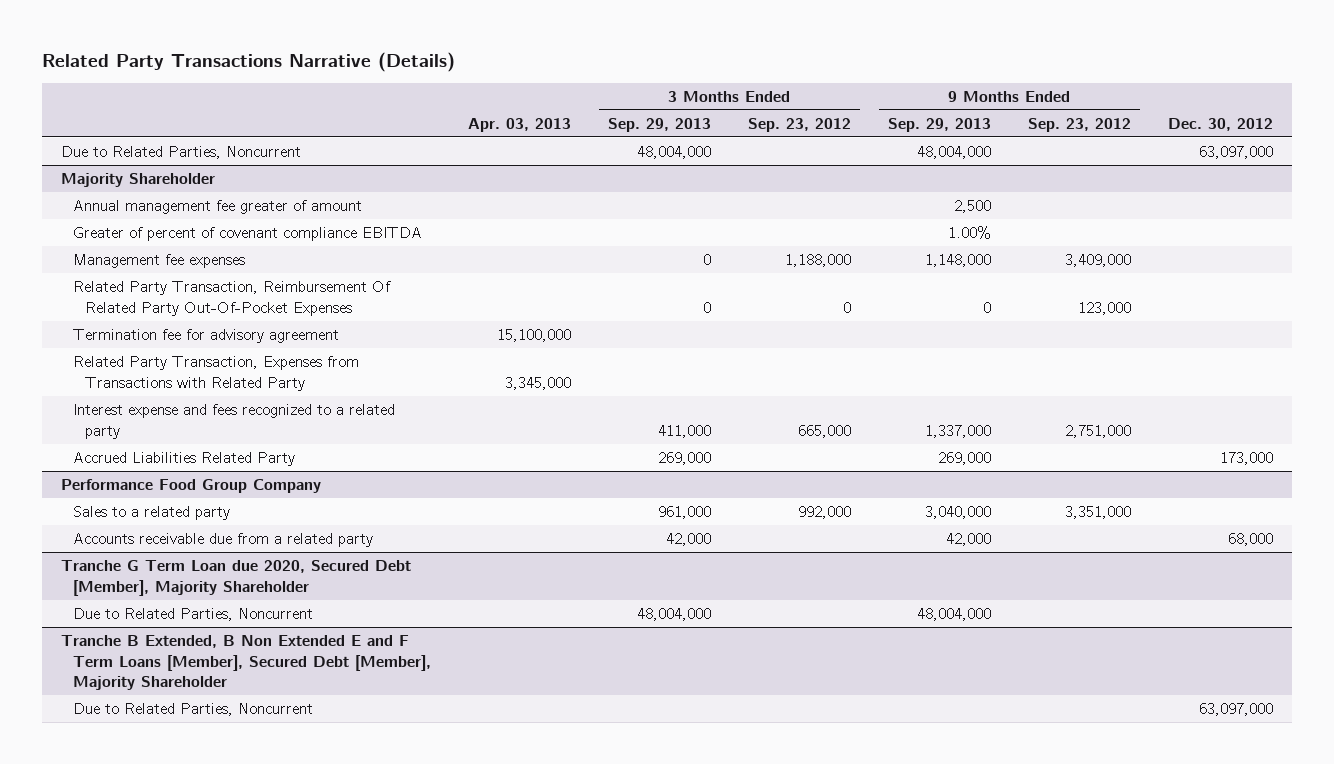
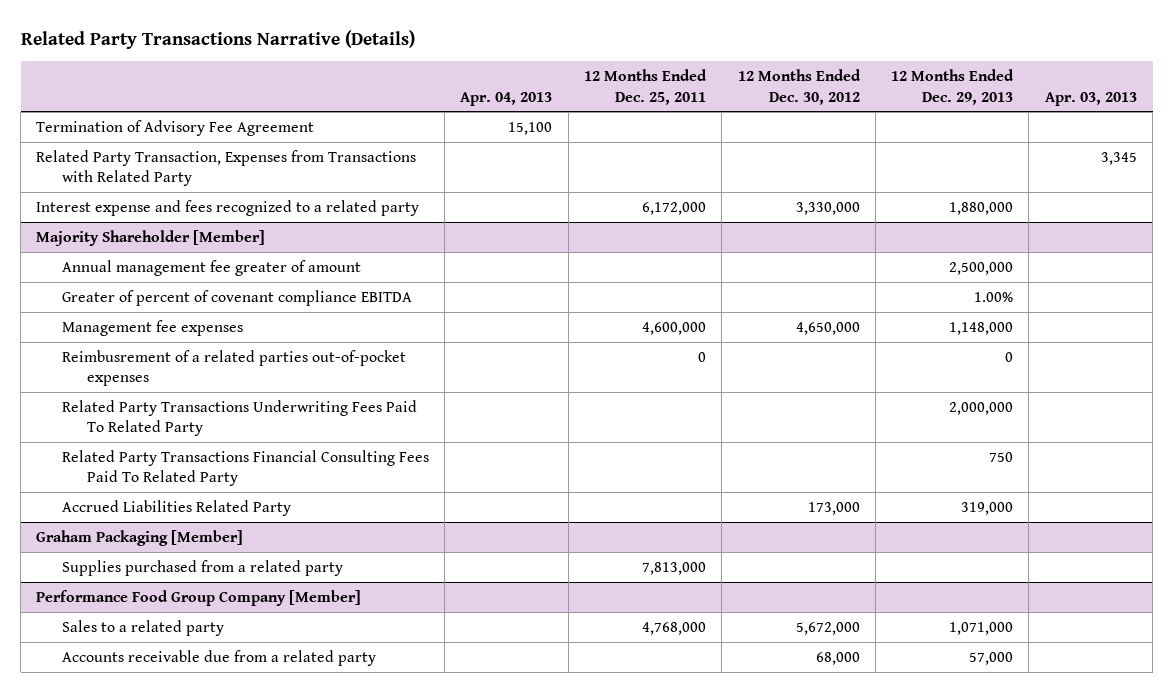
- | Apr. 03, 2013 | 3 Months Ended Sep. 29, 2013 | 3 Months Ended Sep. 23, 2012 | 9 Months Ended Sep. 29, 2013 | 9 Months Ended Sep. 23, 2012 | Dec. 30, 2012
+ | Apr. 04, 2013 | 12 Months Ended Dec. 25, 2011 | 12 Months Ended Dec. 30, 2012 | 12 Months Ended Dec. 29, 2013 | Apr. 03, 2013
- Due to Related Parties, Noncurrent | | 48,004,000 | | 48,004,000 | | 63,097,000
- Majority Shareholder
+ Termination of Advisory Fee Agreement | 15,100 | | | |
+ Related Party Transaction, Expenses from Transactions with Related Party | | | | | 3,345
+ Interest expense and fees recognized to a related party | | 6,172,000 | 3,330,000 | 1,880,000 |
+ Majority Shareholder [Member]
- Related Party Transaction, Reimbursement Of Related Party Out-Of-Pocket Expenses | | 0 | 0 | 0 | 123,000 |
- Termination fee for advisory agreement | 15,100,000 | | | | |
- Related Party Transaction, Expenses from Transactions with Related Party | 3,345,000 | | | | |
- Interest expense and fees recognized to a related party | | 411,000 | 665,000 | 1,337,000 | 2,751,000 |
+ Reimbusrement of a related parties out-of-pocket expenses | | 0 | | 0 |
+ Related Party Transactions Underwriting Fees Paid To Related Party | | | | 2,000,000 |
+ Related Party Transactions Financial Consulting Fees Paid To Related Party | | | | 750 |
- Performance Food Group Company
+ Graham Packaging [Member]
+ Supplies purchased from a related party | | 7,813,000 | | |
+ Performance Food Group Company [Member]
- Tranche G Term Loan due 2020, Secured Debt [Member], Majority Shareholder
- Due to Related Parties, Noncurrent | | 48,004,000 | | 48,004,000 | |
- Tranche B Extended, B Non Extended E and F Term Loans [Member], Secured Debt [Member], Majority Shareholder
- Due to Related Parties, Noncurrent | | | | | | 63,097,000

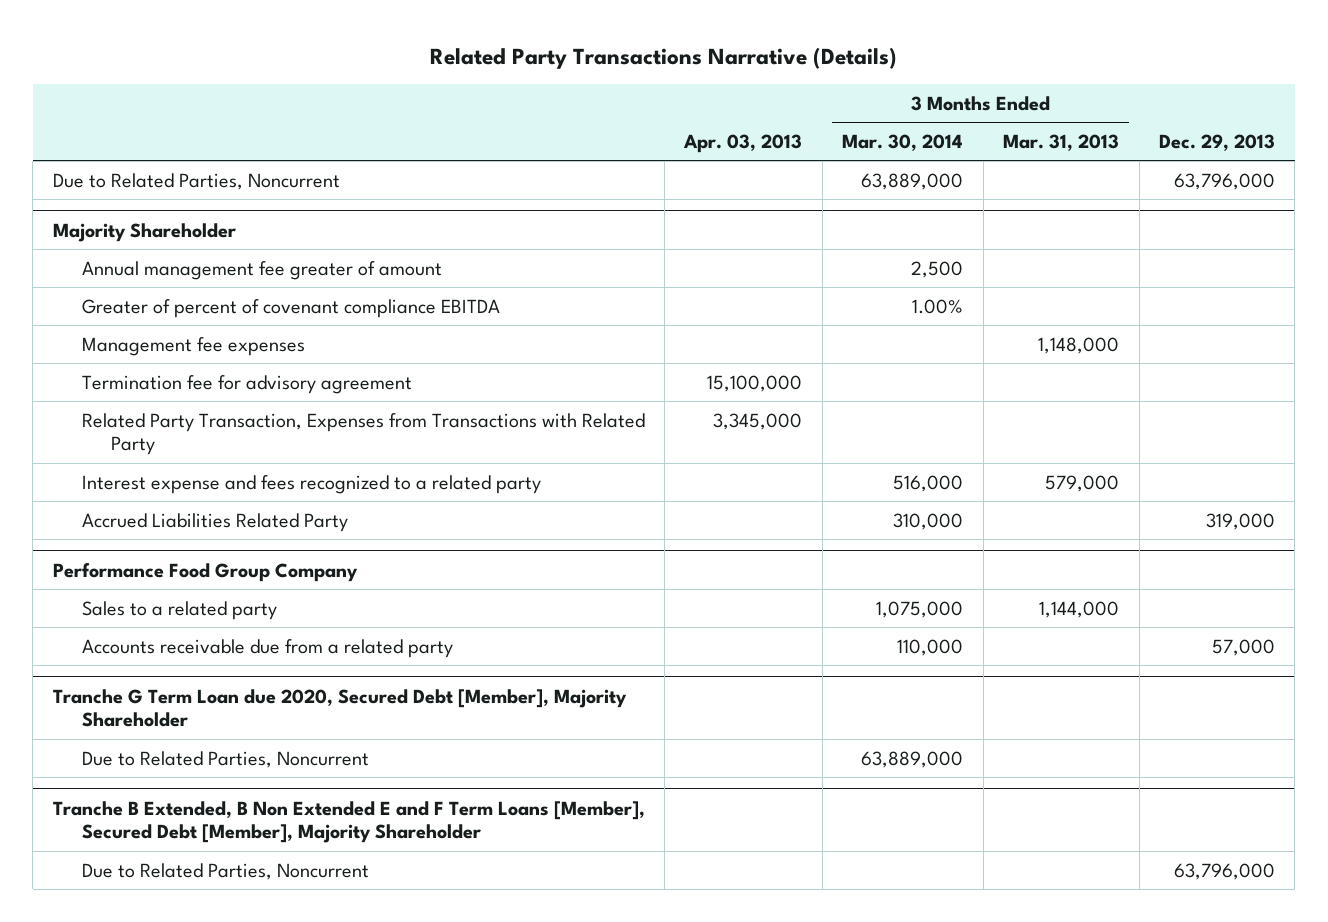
- | Apr. 04, 2013 | 12 Months Ended Dec. 25, 2011 | 12 Months Ended Dec. 30, 2012 | 12 Months Ended Dec. 29, 2013 | Apr. 03, 2013
+ | Apr. 03, 2013 | 3 Months Ended Mar. 30, 2014 | 3 Months Ended Mar. 31, 2013 | Dec. 29, 2013
- Termination of Advisory Fee Agreement | 15,100 | | | |
- Related Party Transaction, Expenses from Transactions with Related Party | | | | | 3,345
- Interest expense and fees recognized to a related party | | 6,172,000 | 3,330,000 | 1,880,000 |
- Majority Shareholder [Member]
+ Due to Related Parties, Noncurrent | | 63,889,000 | | 63,796,000
+ Majority Shareholder
- Reimbusrement of a related parties out-of-pocket expenses | | 0 | | 0 |
- Related Party Transactions Underwriting Fees Paid To Related Party | | | | 2,000,000 |
- Related Party Transactions Financial Consulting Fees Paid To Related Party | | | | 750 |
+ Termination fee for advisory agreement | 15,100,000 | | |
+ Related Party Transaction, Expenses from Transactions with Related Party | 3,345,000 | | |
+ Interest expense and fees recognized to a related party | | 516,000 | 579,000 |
- Graham Packaging [Member]
- Supplies purchased from a related party | | 7,813,000 | | |
- Performance Food Group Company [Member]
+ Performance Food Group Company
+ Tranche G Term Loan due 2020, Secured Debt [Member], Majority Shareholder
+ Due to Related Parties, Noncurrent | | 63,889,000 | |
+ Tranche B Extended, B Non Extended E and F Term Loans [Member], Secured Debt [Member], Majority Shareholder
+ Due to Related Parties, Noncurrent | | | | 63,796,000

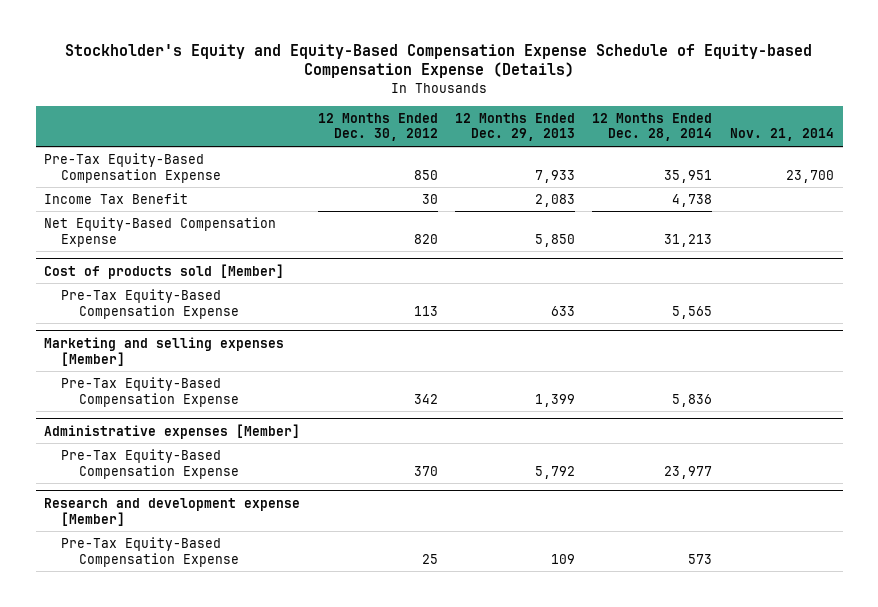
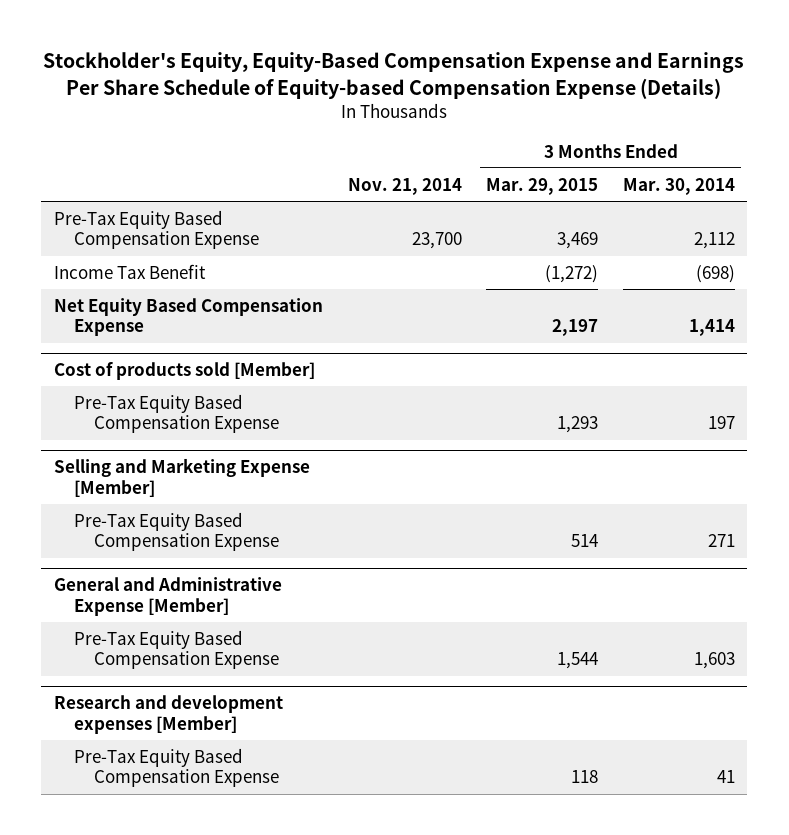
- Stockholder's Equity and Equity-Based Compensation Expense Schedule of Equity-based Compensation Expense (Details)
+ Stockholder's Equity, Equity-Based Compensation Expense and Earnings Per Share Schedule of Equity-based Compensation Expense (Details)
- | 12 Months Ended Dec. 30, 2012 | 12 Months Ended Dec. 29, 2013 | 12 Months Ended Dec. 28, 2014 | Nov. 21, 2014
+ | Nov. 21, 2014 | 3 Months Ended Mar. 29, 2015 | 3 Months Ended Mar. 30, 2014
- Pre-Tax Equity-Based Compensation Expense | 850 | 7,933 | 35,951 | 23,700
+ Pre-Tax Equity Based Compensation Expense | 23,700 | 3,469 | 2,112
- Net Equity-Based Compensation Expense | 820 | 5,850 | 31,213 |
+ Net Equity Based Compensation Expense | | 2,197 | 1,414
@ Cost of products sold [Member]
- Pre-Tax Equity-Based Compensation Expense | 113 | 633 | 5,565 |
- Marketing and selling expenses [Member]
- Pre-Tax Equity-Based Compensation Expense | 342 | 1,399 | 5,836 |
- Administrative expenses [Member]
- Pre-Tax Equity-Based Compensation Expense | 370 | 5,792 | 23,977 |
- Research and development expense [Member]
- Pre-Tax Equity-Based Compensation Expense | 25 | 109 | 573 |
@ Cost of products sold [Member]
+ Pre-Tax Equity Based Compensation Expense | | 1,293 | 197
+ Selling and Marketing Expense [Member]
+ Pre-Tax Equity Based Compensation Expense | | 514 | 271
+ General and Administrative Expense [Member]
+ Pre-Tax Equity Based Compensation Expense | | 1,544 | 1,603
+ Research and development expenses [Member]
+ Pre-Tax Equity Based Compensation Expense | | 118 | 41

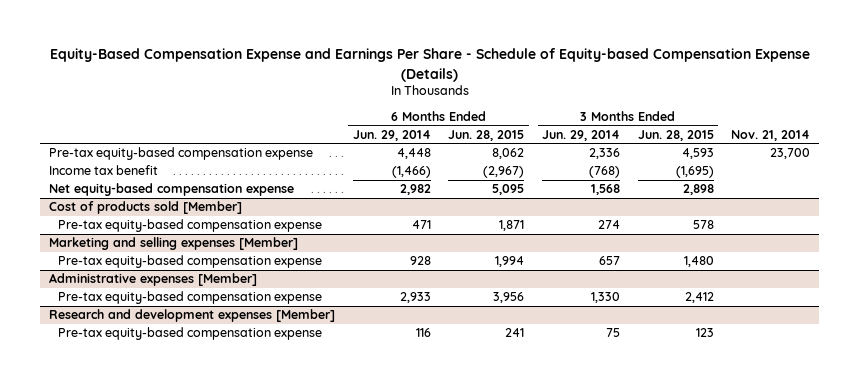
- Stockholder's Equity, Equity-Based Compensation Expense and Earnings Per Share Schedule of Equity-based Compensation Expense (Details)
+ Equity-Based Compensation Expense and Earnings Per Share - Schedule of Equity-based Compensation Expense (Details)
- | Nov. 21, 2014 | 3 Months Ended Mar. 29, 2015 | 3 Months Ended Mar. 30, 2014
+ | 6 Months Ended Jun. 29, 2014 | 6 Months Ended Jun. 28, 2015 | 3 Months Ended Jun. 29, 2014 | 3 Months Ended Jun. 28, 2015 | Nov. 21, 2014
- Pre-Tax Equity Based Compensation Expense | 23,700 | 3,469 | 2,112
- Income Tax Benefit | | (1,272) | (698)
- Net Equity Based Compensation Expense | | 2,197 | 1,414
+ Pre-tax equity-based compensation expense | 4,448 | 8,062 | 2,336 | 4,593 | 23,700
+ Income tax benefit | (1,466) | (2,967) | (768) | (1,695) |
+ Net equity-based compensation expense | 2,982 | 5,095 | 1,568 | 2,898 |
@ Cost of products sold [Member]
- Pre-Tax Equity Based Compensation Expense | | 1,293 | 197
- Selling and Marketing Expense [Member]
- Pre-Tax Equity Based Compensation Expense | | 514 | 271
- General and Administrative Expense [Member]
- Pre-Tax Equity Based Compensation Expense | | 1,544 | 1,603
@ Cost of products sold [Member]
+ Pre-tax equity-based compensation expense | 471 | 1,871 | 274 | 578 |
+ Marketing and selling expenses [Member]
+ Pre-tax equity-based compensation expense | 928 | 1,994 | 657 | 1,480 |
+ Administrative expenses [Member]
+ Pre-tax equity-based compensation expense | 2,933 | 3,956 | 1,330 | 2,412 |
@ Research and development expenses [Member]
- Pre-Tax Equity Based Compensation Expense | | 118 | 41
+ Pre-tax equity-based compensation expense | 116 | 241 | 75 | 123 |

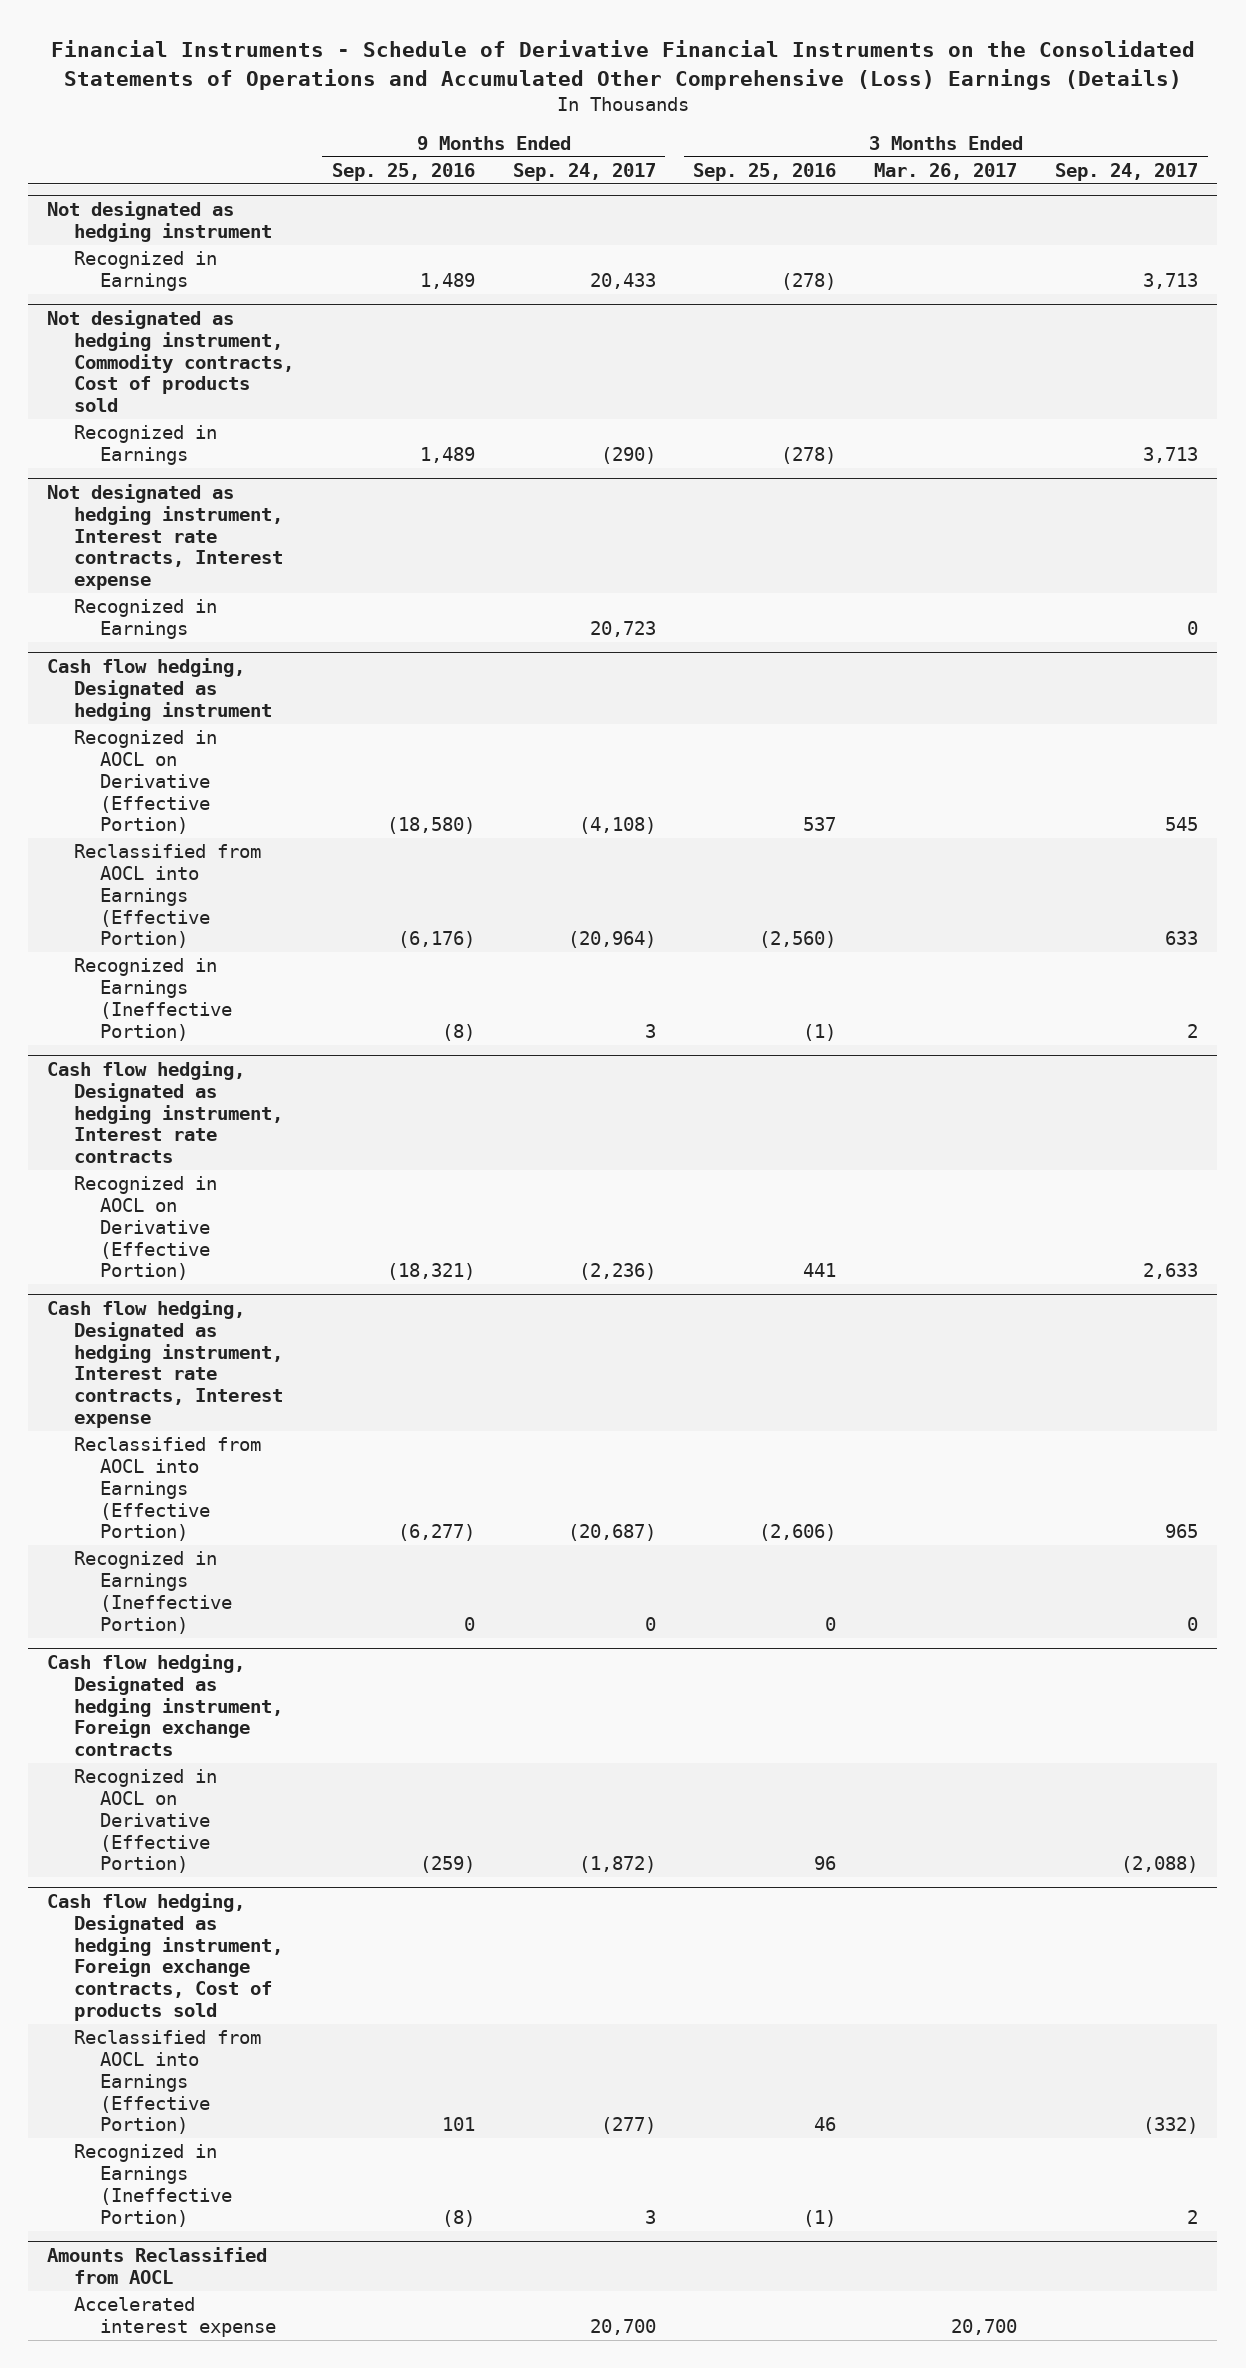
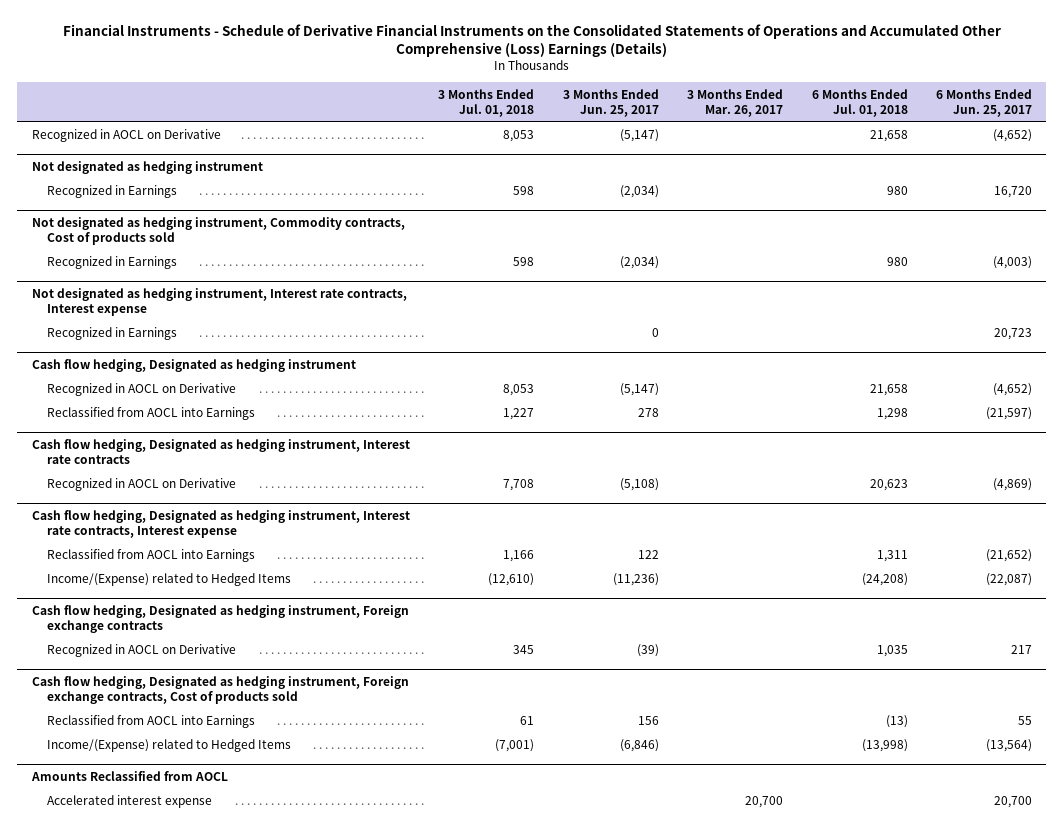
- | 9 Months Ended Sep. 25, 2016 | 9 Months Ended Sep. 24, 2017 | 3 Months Ended Sep. 25, 2016 | 3 Months Ended Mar. 26, 2017 | 3 Months Ended Sep. 24, 2017
+ | 3 Months Ended Jul. 01, 2018 | 3 Months Ended Jun. 25, 2017 | 3 Months Ended Mar. 26, 2017 | 6 Months Ended Jul. 01, 2018 | 6 Months Ended Jun. 25, 2017
+ Recognized in AOCL on Derivative | 8,053 | (5,147) | | 21,658 | (4,652)
@ Cash flow hedging, Designated as hedging instrument
- Recognized in AOCL on Derivative (Effective Portion) | (18,580) | (4,108) | 537 | | 545
- Reclassified from AOCL into Earnings (Effective Portion) | (6,176) | (20,964) | (2,560) | | 633
- Recognized in Earnings (Ineffective Portion) | (8) | 3 | (1) | | 2
+ Recognized in AOCL on Derivative | 8,053 | (5,147) | | 21,658 | (4,652)
+ Reclassified from AOCL into Earnings | 1,227 | 278 | | 1,298 | (21,597)
@ Cash flow hedging, Designated as hedging instrument, Interest rate contracts
- Recognized in AOCL on Derivative (Effective Portion) | (18,321) | (2,236) | 441 | | 2,633
+ Recognized in AOCL on Derivative | 7,708 | (5,108) | | 20,623 | (4,869)
@ Cash flow hedging, Designated as hedging instrument, Interest rate contracts, Interest expense
- Reclassified from AOCL into Earnings (Effective Portion) | (6,277) | (20,687) | (2,606) | | 965
- Recognized in Earnings (Ineffective Portion) | 0 | 0 | 0 | | 0
+ Reclassified from AOCL into Earnings | 1,166 | 122 | | 1,311 | (21,652)
+ Income/(Expense) related to Hedged Items | (12,610) | (11,236) | | (24,208) | (22,087)
@ Cash flow hedging, Designated as hedging instrument, Foreign exchange contracts
- Recognized in AOCL on Derivative (Effective Portion) | (259) | (1,872) | 96 | | (2,088)
+ Recognized in AOCL on Derivative | 345 | (39) | | 1,035 | 217
@ Cash flow hedging, Designated as hedging instrument, Foreign exchange contracts, Cost of products sold
- Reclassified from AOCL into Earnings (Effective Portion) | 101 | (277) | 46 | | (332)
- Recognized in Earnings (Ineffective Portion) | (8) | 3 | (1) | | 2
+ Reclassified from AOCL into Earnings | 61 | 156 | | (13) | 55
+ Income/(Expense) related to Hedged Items | (7,001) | (6,846) | | (13,998) | (13,564)

